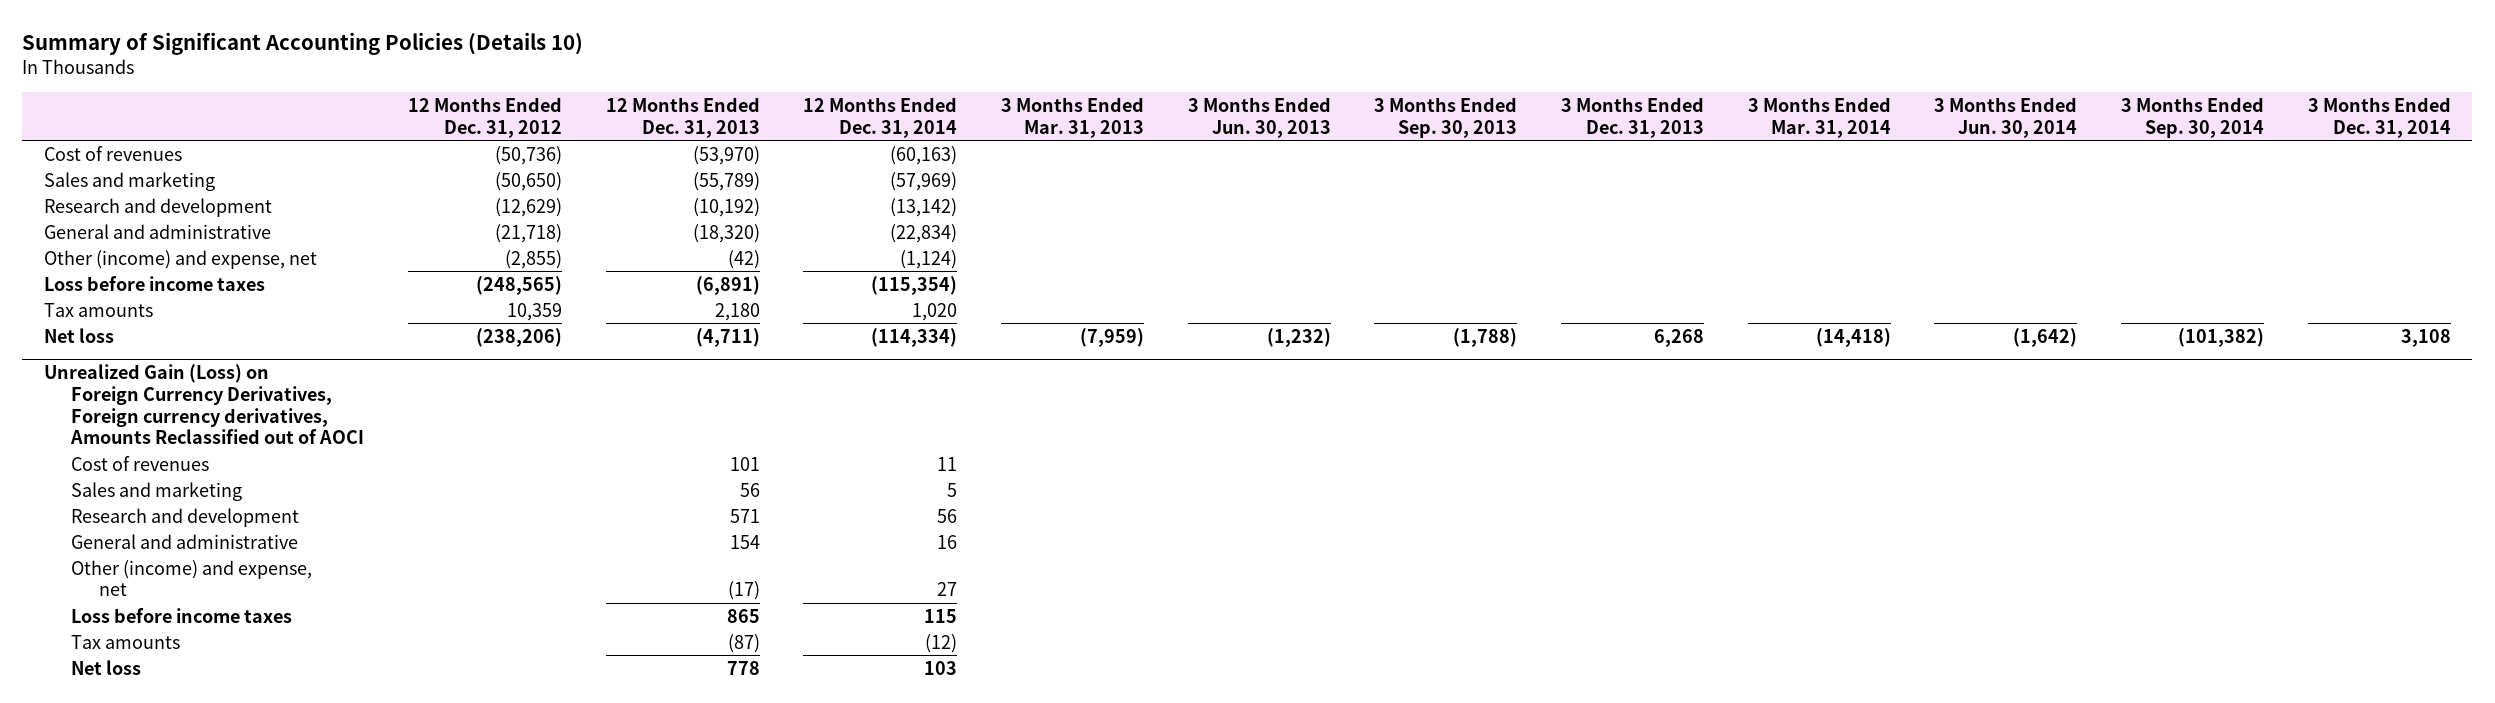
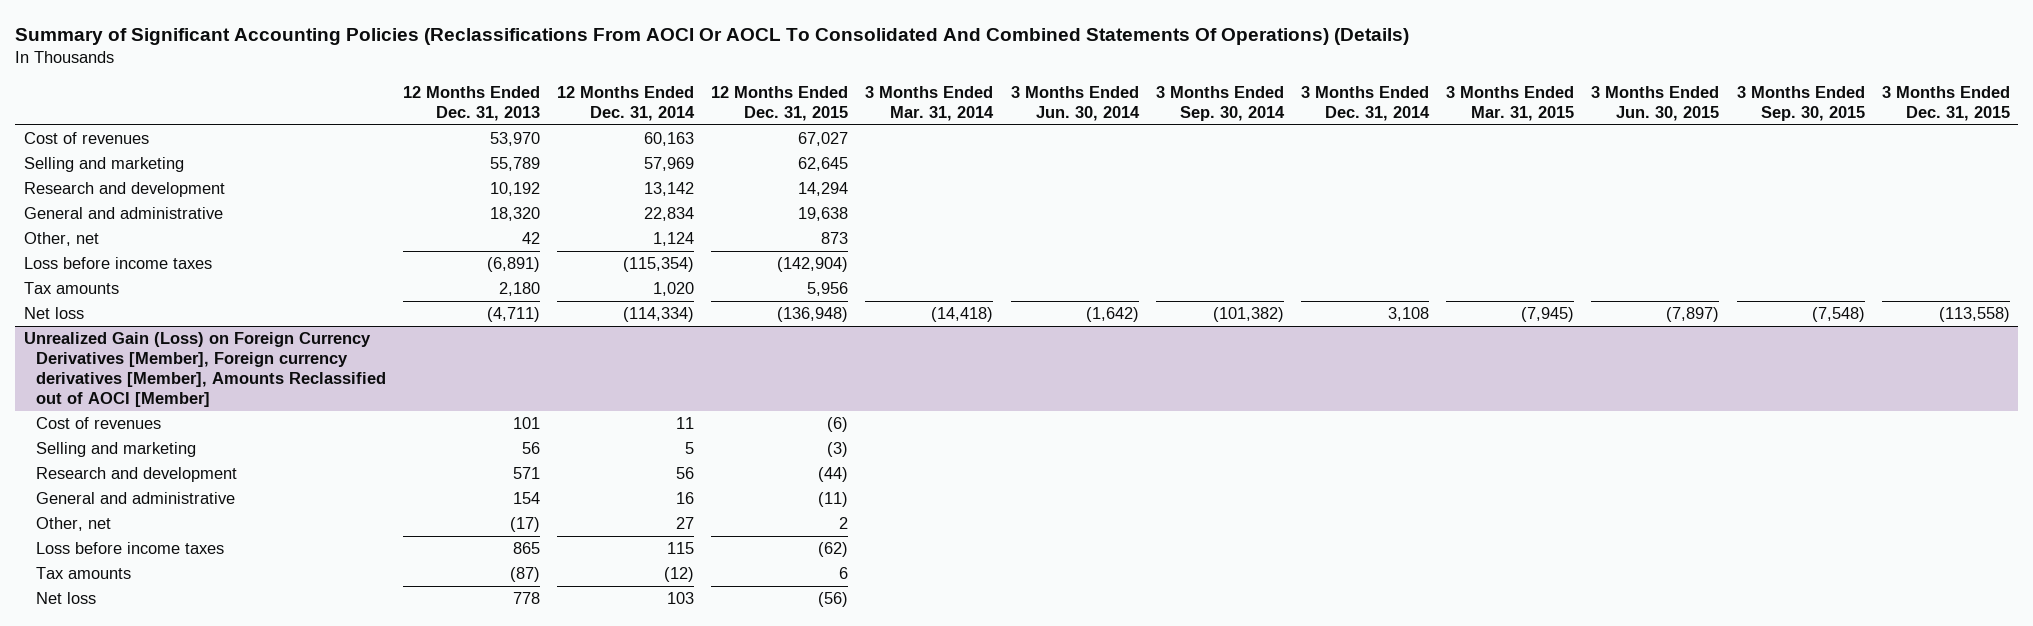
- Summary of Significant Accounting Policies (Details 10)
+ Summary of Significant Accounting Policies (Reclassifications From AOCI Or AOCL To Consolidated And Combined Statements Of Operations) (Details)
- | 12 Months Ended Dec. 31, 2012 | 12 Months Ended Dec. 31, 2013 | 12 Months Ended Dec. 31, 2014 | 3 Months Ended Mar. 31, 2013 | 3 Months Ended Jun. 30, 2013 | 3 Months Ended Sep. 30, 2013 | 3 Months Ended Dec. 31, 2013 | 3 Months Ended Mar. 31, 2014 | 3 Months Ended Jun. 30, 2014 | 3 Months Ended Sep. 30, 2014 | 3 Months Ended Dec. 31, 2014
+ | 12 Months Ended Dec. 31, 2013 | 12 Months Ended Dec. 31, 2014 | 12 Months Ended Dec. 31, 2015 | 3 Months Ended Mar. 31, 2014 | 3 Months Ended Jun. 30, 2014 | 3 Months Ended Sep. 30, 2014 | 3 Months Ended Dec. 31, 2014 | 3 Months Ended Mar. 31, 2015 | 3 Months Ended Jun. 30, 2015 | 3 Months Ended Sep. 30, 2015 | 3 Months Ended Dec. 31, 2015
- Cost of revenues | (50,736) | (53,970) | (60,163) | | | | | | | |
- Sales and marketing | (50,650) | (55,789) | (57,969) | | | | | | | |
- Research and development | (12,629) | (10,192) | (13,142) | | | | | | | |
- General and administrative | (21,718) | (18,320) | (22,834) | | | | | | | |
- Other (income) and expense, net | (2,855) | (42) | (1,124) | | | | | | | |
+ Cost of revenues | 53,970 | 60,163 | 67,027 | | | | | | | |
+ Selling and marketing | 55,789 | 57,969 | 62,645 | | | | | | | |
+ Research and development | 10,192 | 13,142 | 14,294 | | | | | | | |
+ General and administrative | 18,320 | 22,834 | 19,638 | | | | | | | |
+ Other, net | 42 | 1,124 | 873 | | | | | | | |
- Unrealized Gain (Loss) on Foreign Currency Derivatives, Foreign currency derivatives, Amounts Reclassified out of AOCI
+ Unrealized Gain (Loss) on Foreign Currency Derivatives [Member], Foreign currency derivatives [Member], Amounts Reclassified out of AOCI [Member]
- Sales and marketing | | 56 | 5 | | | | | | | |
+ Selling and marketing | 56 | 5 | (3) | | | | | | | |
- Other (income) and expense, net | | (17) | 27 | | | | | | | |
+ Other, net | (17) | 27 | 2 | | | | | | | |

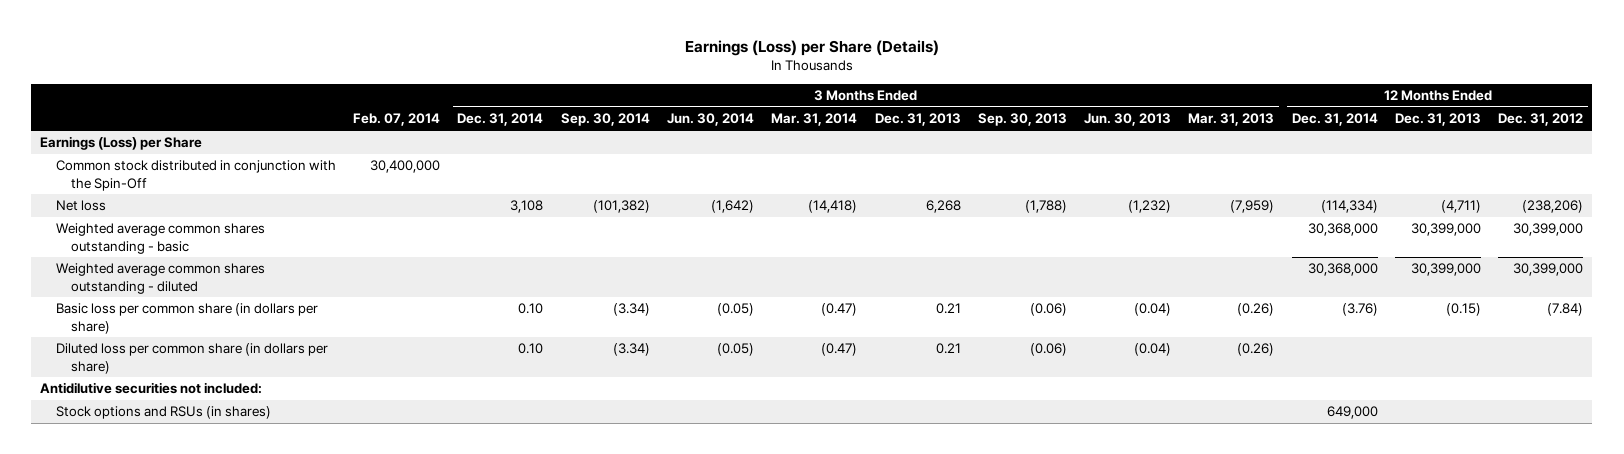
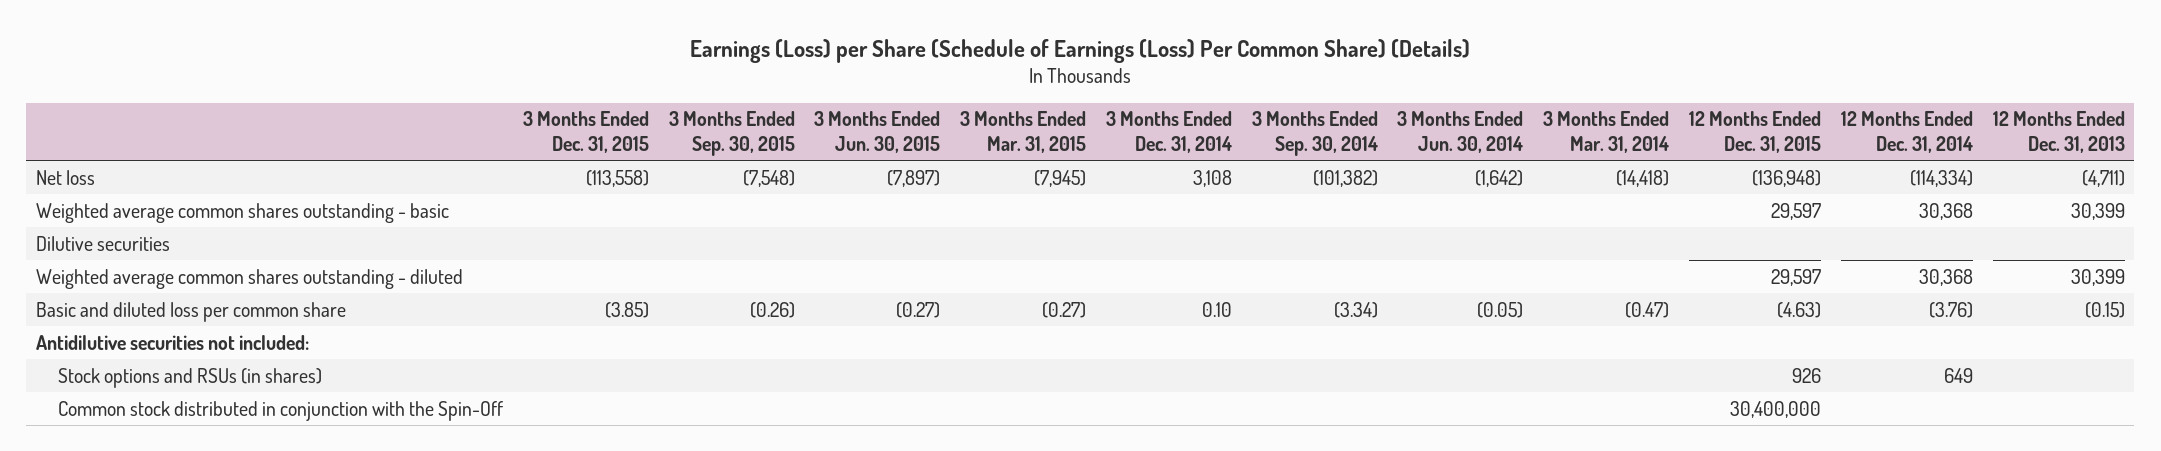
- Earnings (Loss) per Share (Details)
+ Earnings (Loss) per Share (Schedule of Earnings (Loss) Per Common Share) (Details)
- | Feb. 07, 2014 | 3 Months Ended Dec. 31, 2014 | 3 Months Ended Sep. 30, 2014 | 3 Months Ended Jun. 30, 2014 | 3 Months Ended Mar. 31, 2014 | 3 Months Ended Dec. 31, 2013 | 3 Months Ended Sep. 30, 2013 | 3 Months Ended Jun. 30, 2013 | 3 Months Ended Mar. 31, 2013 | 12 Months Ended Dec. 31, 2014 | 12 Months Ended Dec. 31, 2013 | 12 Months Ended Dec. 31, 2012
+ | 3 Months Ended Dec. 31, 2015 | 3 Months Ended Sep. 30, 2015 | 3 Months Ended Jun. 30, 2015 | 3 Months Ended Mar. 31, 2015 | 3 Months Ended Dec. 31, 2014 | 3 Months Ended Sep. 30, 2014 | 3 Months Ended Jun. 30, 2014 | 3 Months Ended Mar. 31, 2014 | 12 Months Ended Dec. 31, 2015 | 12 Months Ended Dec. 31, 2014 | 12 Months Ended Dec. 31, 2013
- Earnings (Loss) per Share
- Weighted average common shares outstanding - basic | | | | | | | | | | 30,368,000 | 30,399,000 | 30,399,000
- Weighted average common shares outstanding - diluted | | | | | | | | | | 30,368,000 | 30,399,000 | 30,399,000
- Basic loss per common share (in dollars per share) | | 0.10 | (3.34) | (0.05) | (0.47) | 0.21 | (0.06) | (0.04) | (0.26) | (3.76) | (0.15) | (7.84)
- Diluted loss per common share (in dollars per share) | | 0.10 | (3.34) | (0.05) | (0.47) | 0.21 | (0.06) | (0.04) | (0.26) | | |
+ Weighted average common shares outstanding - basic | | | | | | | | | 29,597 | 30,368 | 30,399
+ Dilutive securities
+ Weighted average common shares outstanding - diluted | | | | | | | | | 29,597 | 30,368 | 30,399
+ Basic and diluted loss per common share | (3.85) | (0.26) | (0.27) | (0.27) | 0.10 | (3.34) | (0.05) | (0.47) | (4.63) | (3.76) | (0.15)
- Stock options and RSUs (in shares) | | | | | | | | | | 649,000 | |
+ Stock options and RSUs (in shares) | | | | | | | | | 926 | 649 |
moved down: Common stock distributed in conjunction with the Spin-Off | | | | | | | | | 30,400,000 | |

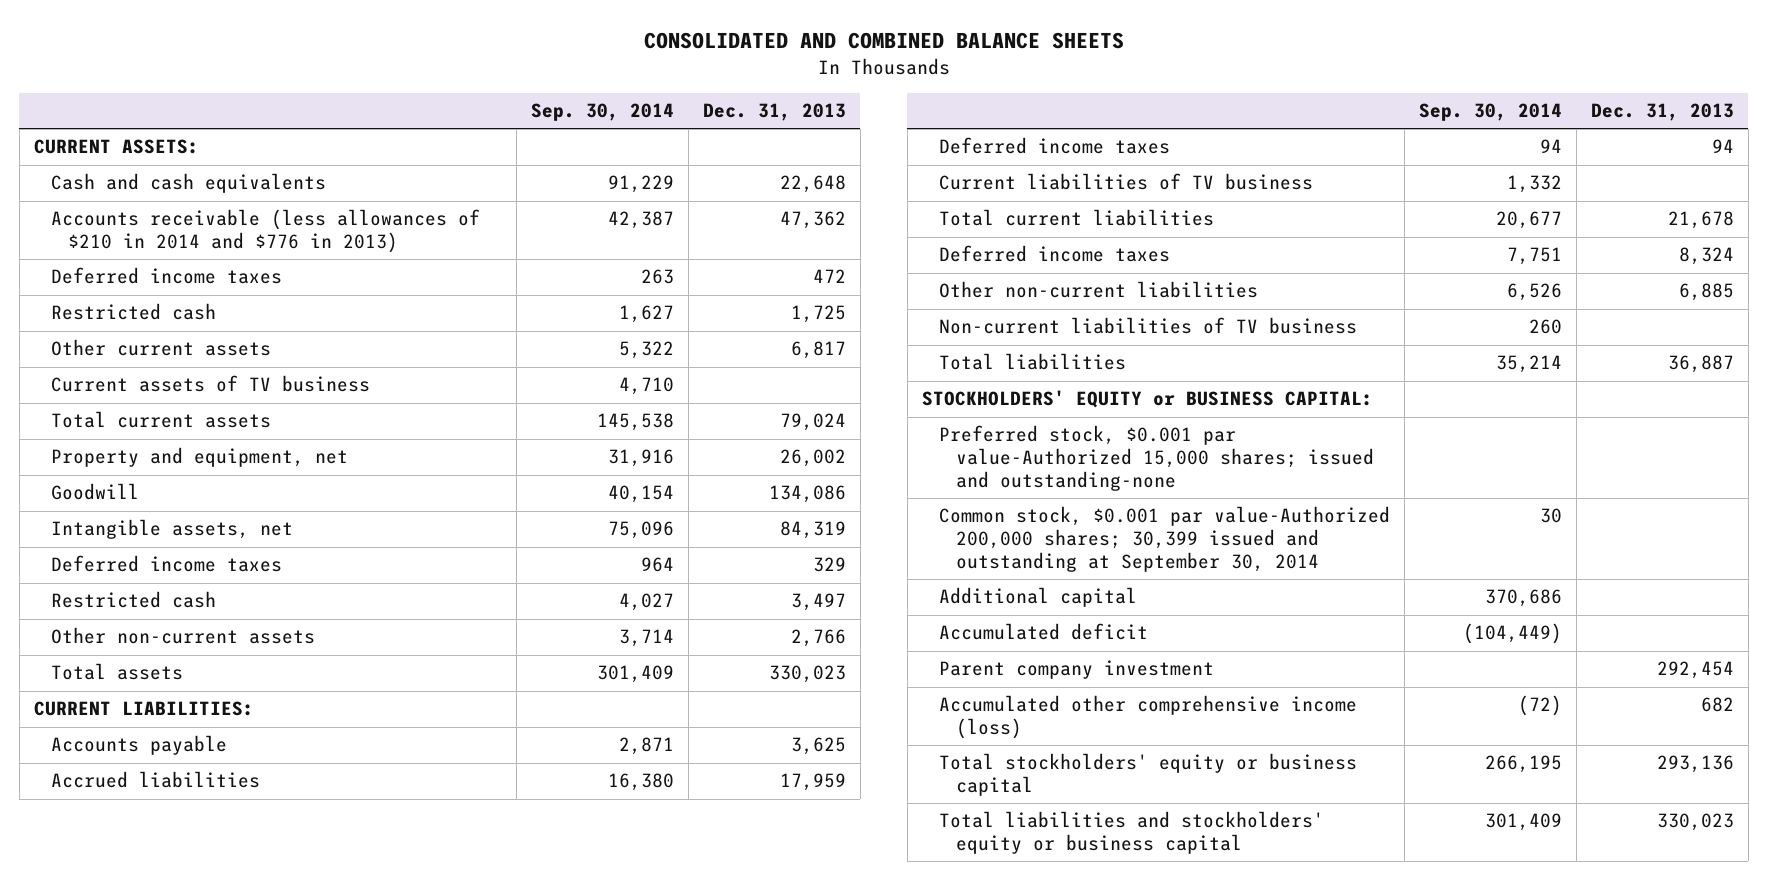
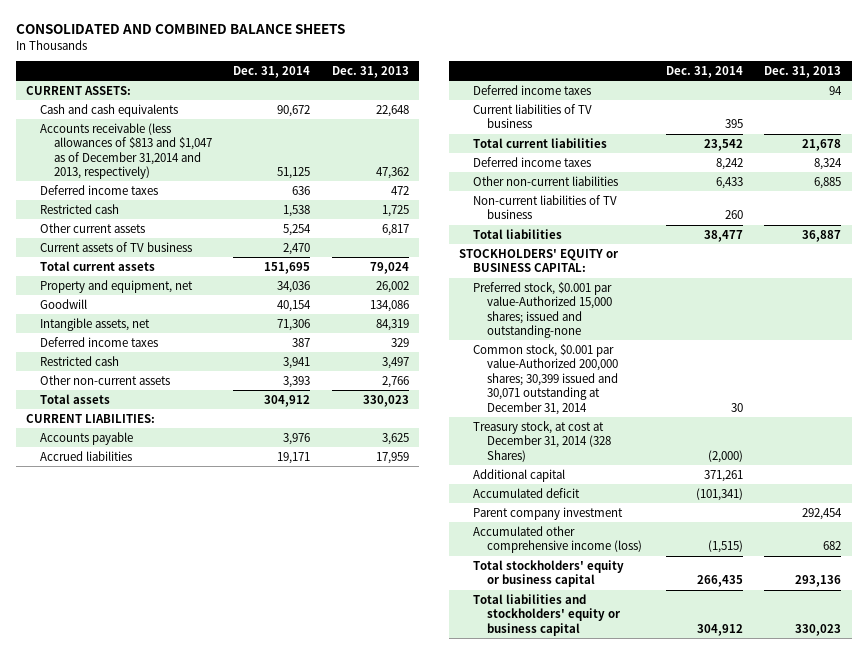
- | Sep. 30, 2014 | Dec. 31, 2013
+ | Dec. 31, 2014 | Dec. 31, 2013
- Accounts receivable (less allowances of $210 in 2014 and $776 in 2013) | 42,387 | 47,362
+ Accounts receivable (less allowances of $813 and $1,047 as of December 31,2014 and 2013, respectively) | 51,125 | 47,362
- Common stock, $0.001 par value-Authorized 200,000 shares; 30,399 issued and outstanding at September 30, 2014 | 30 |
+ Common stock, $0.001 par value-Authorized 200,000 shares; 30,399 issued and 30,071 outstanding at December 31, 2014 | 30 |
+ Treasury stock, at cost at December 31, 2014 (328 Shares) | (2,000) |

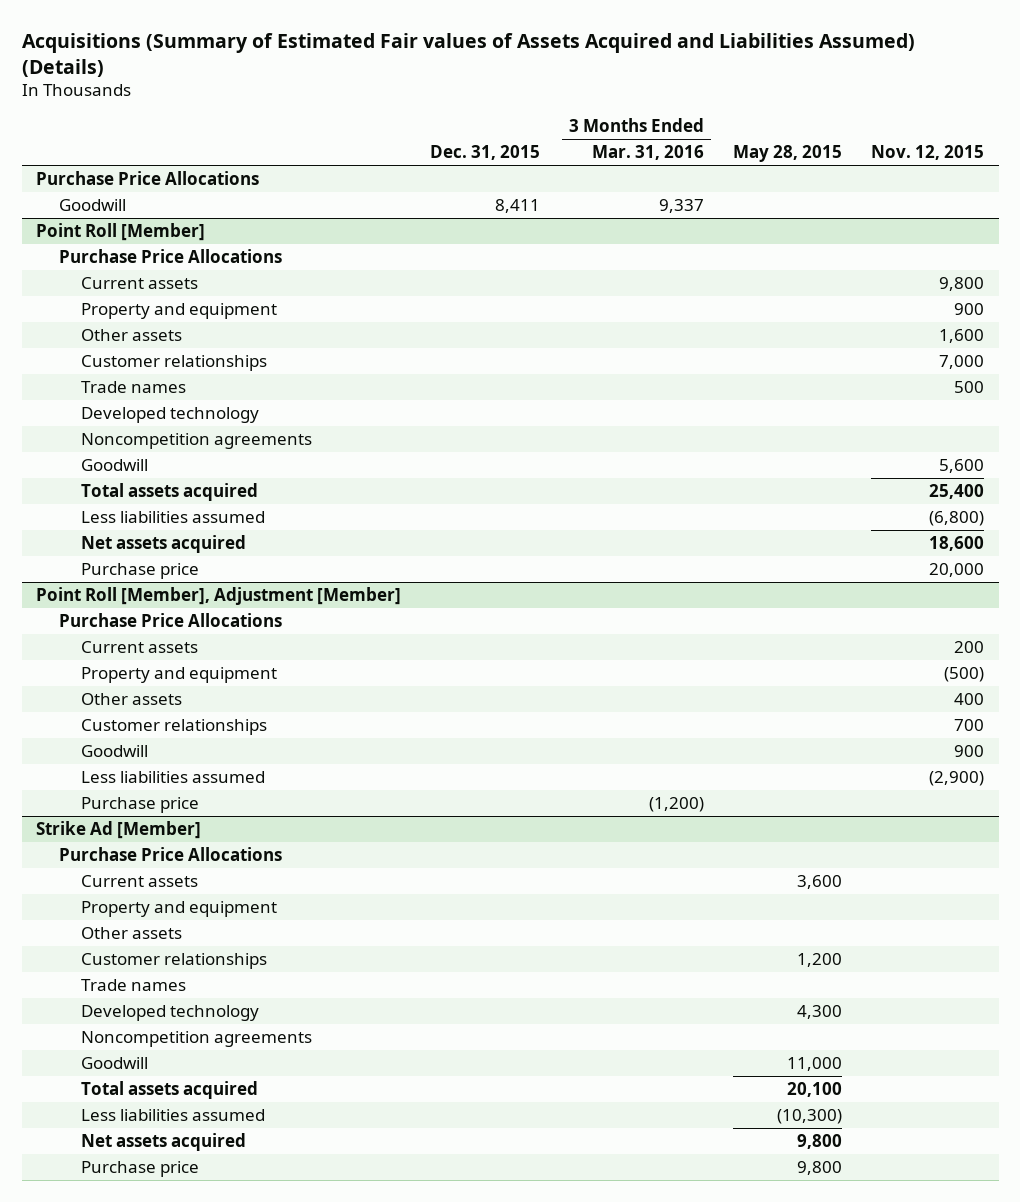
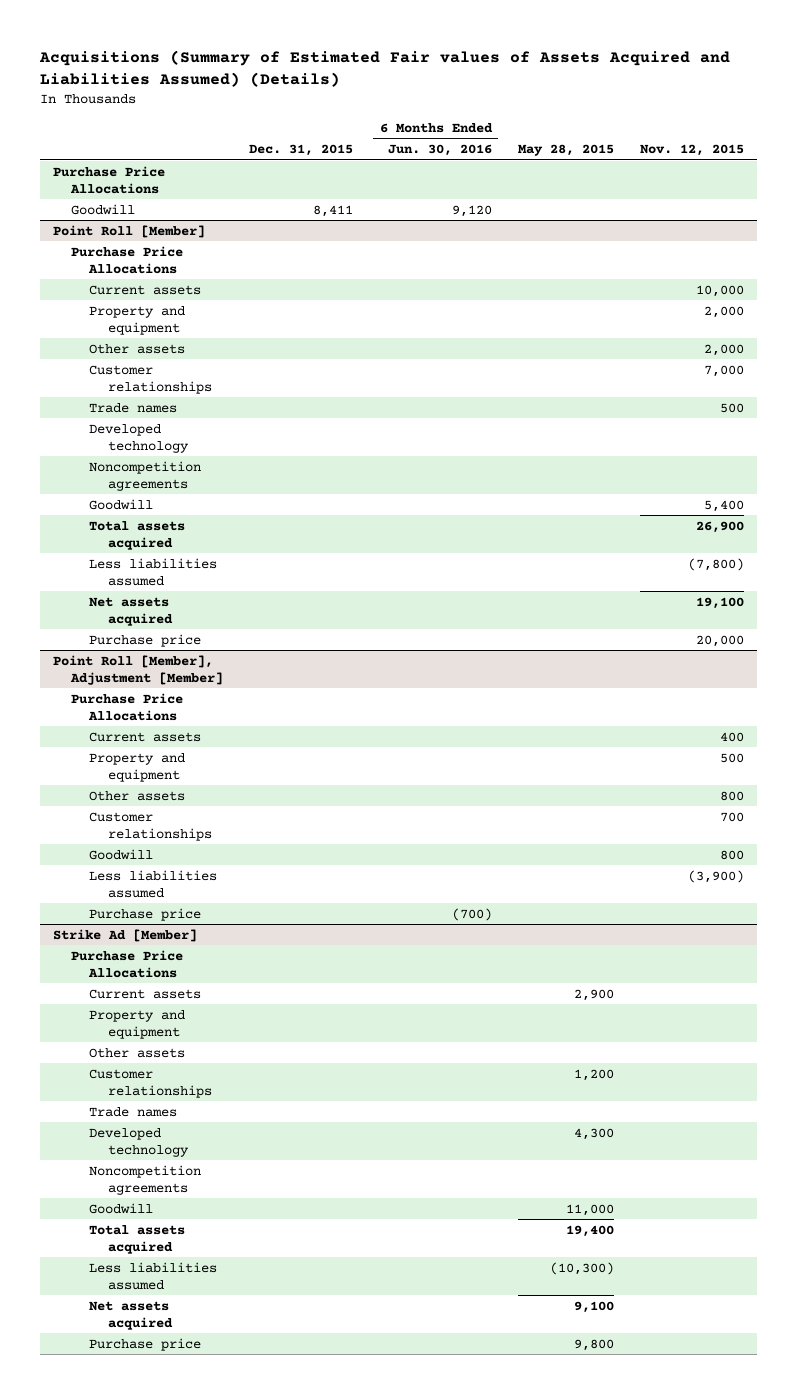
- | Dec. 31, 2015 | 3 Months Ended Mar. 31, 2016 | May 28, 2015 | Nov. 12, 2015
+ | Dec. 31, 2015 | 6 Months Ended Jun. 30, 2016 | May 28, 2015 | Nov. 12, 2015
@ Point Roll [Member]
- Current assets | | | | 9,800
- Property and equipment | | | | 900
- Other assets | | | | 1,600
+ Current assets | | | | 10,000
+ Property and equipment | | | | 2,000
+ Other assets | | | | 2,000
- Goodwill | | | | 5,600
- Total assets acquired | | | | 25,400
- Less liabilities assumed | | | | (6,800)
- Net assets acquired | | | | 18,600
+ Goodwill | | | | 5,400
+ Total assets acquired | | | | 26,900
+ Less liabilities assumed | | | | (7,800)
+ Net assets acquired | | | | 19,100
@ Point Roll [Member], Adjustment [Member]
- Current assets | | | | 200
- Property and equipment | | | | (500)
- Other assets | | | | 400
+ Current assets | | | | 400
+ Property and equipment | | | | 500
+ Other assets | | | | 800
- Goodwill | | | | 900
- Less liabilities assumed | | | | (2,900)
+ Goodwill | | | | 800
+ Less liabilities assumed | | | | (3,900)
@ Strike Ad [Member]
- Current assets | | | 3,600 |
+ Current assets | | | 2,900 |
- Total assets acquired | | | 20,100 |
+ Total assets acquired | | | 19,400 |
- Net assets acquired | | | 9,800 |
+ Net assets acquired | | | 9,100 |

